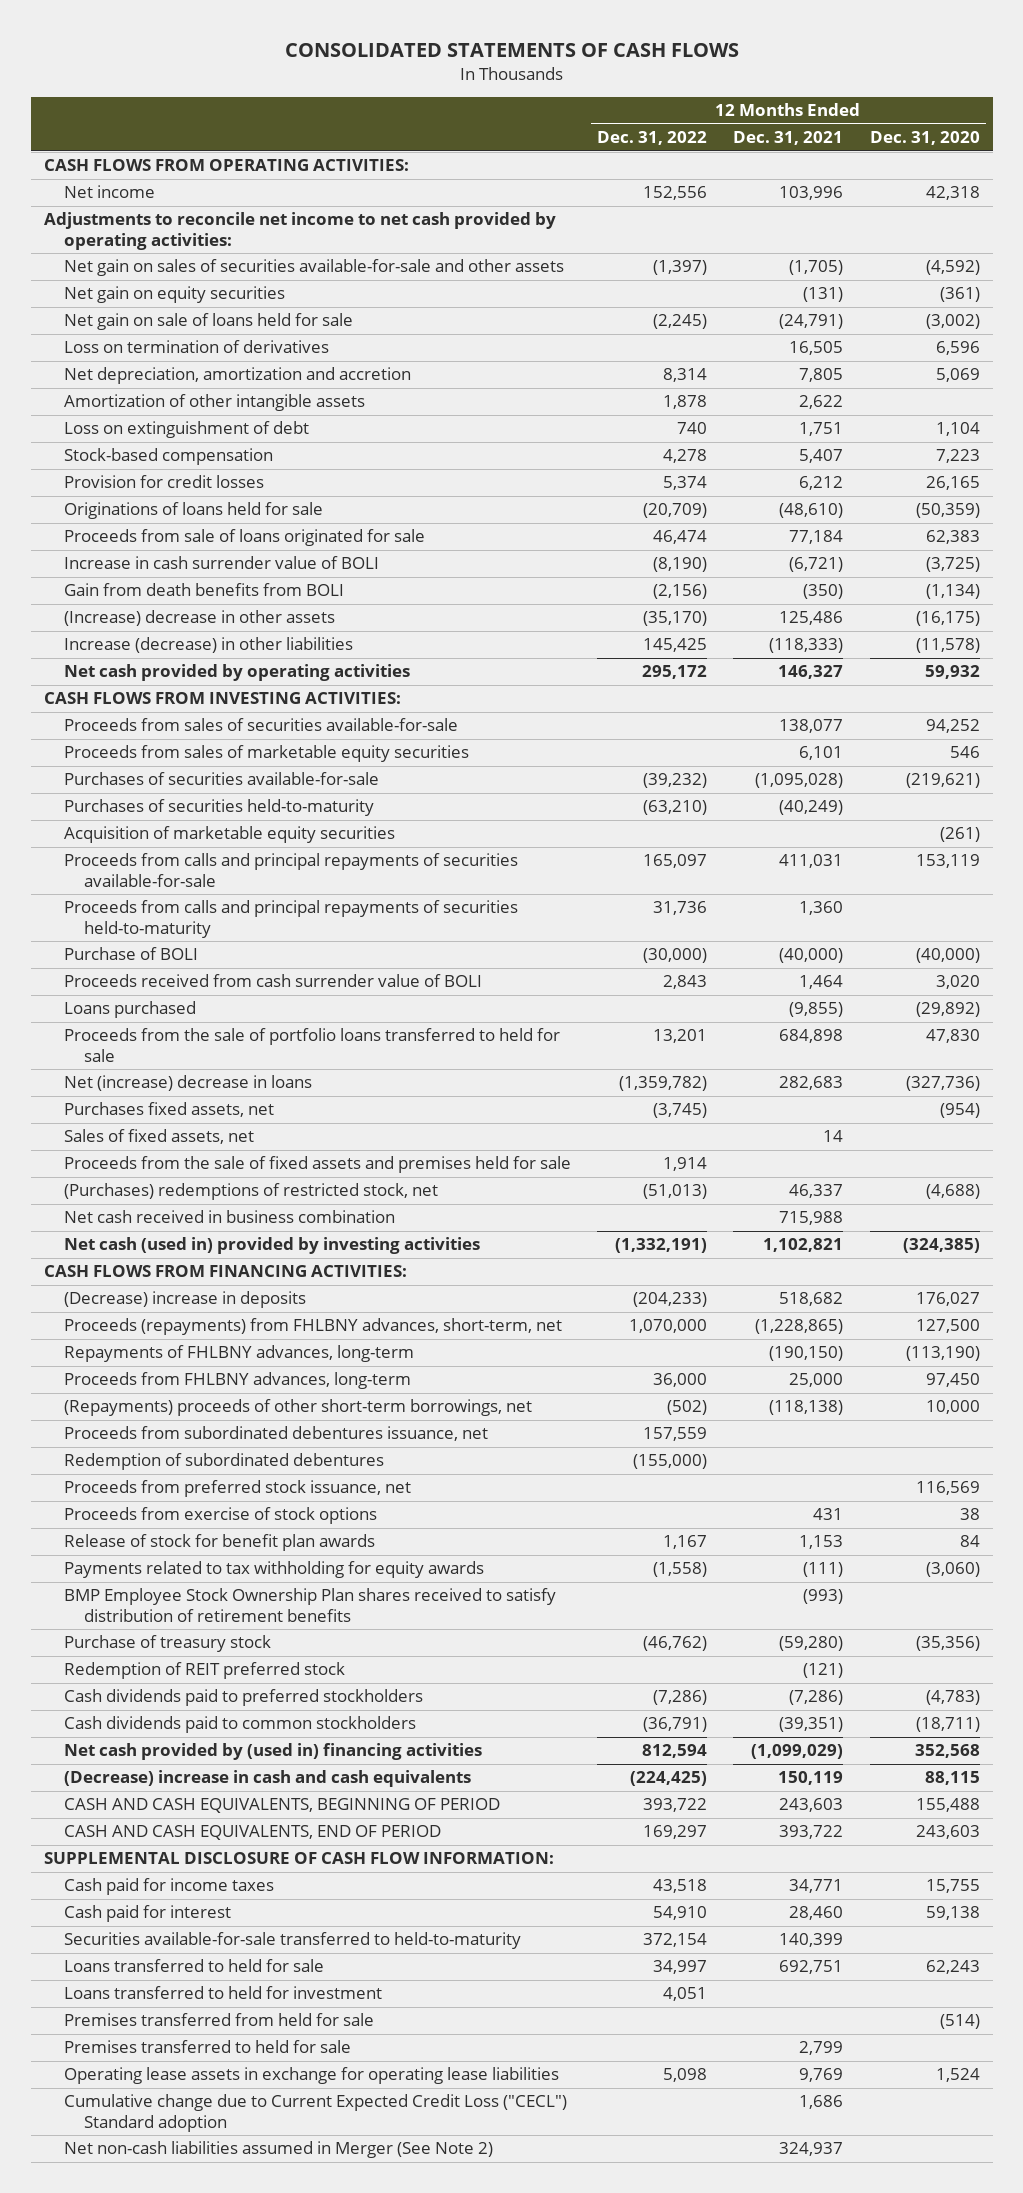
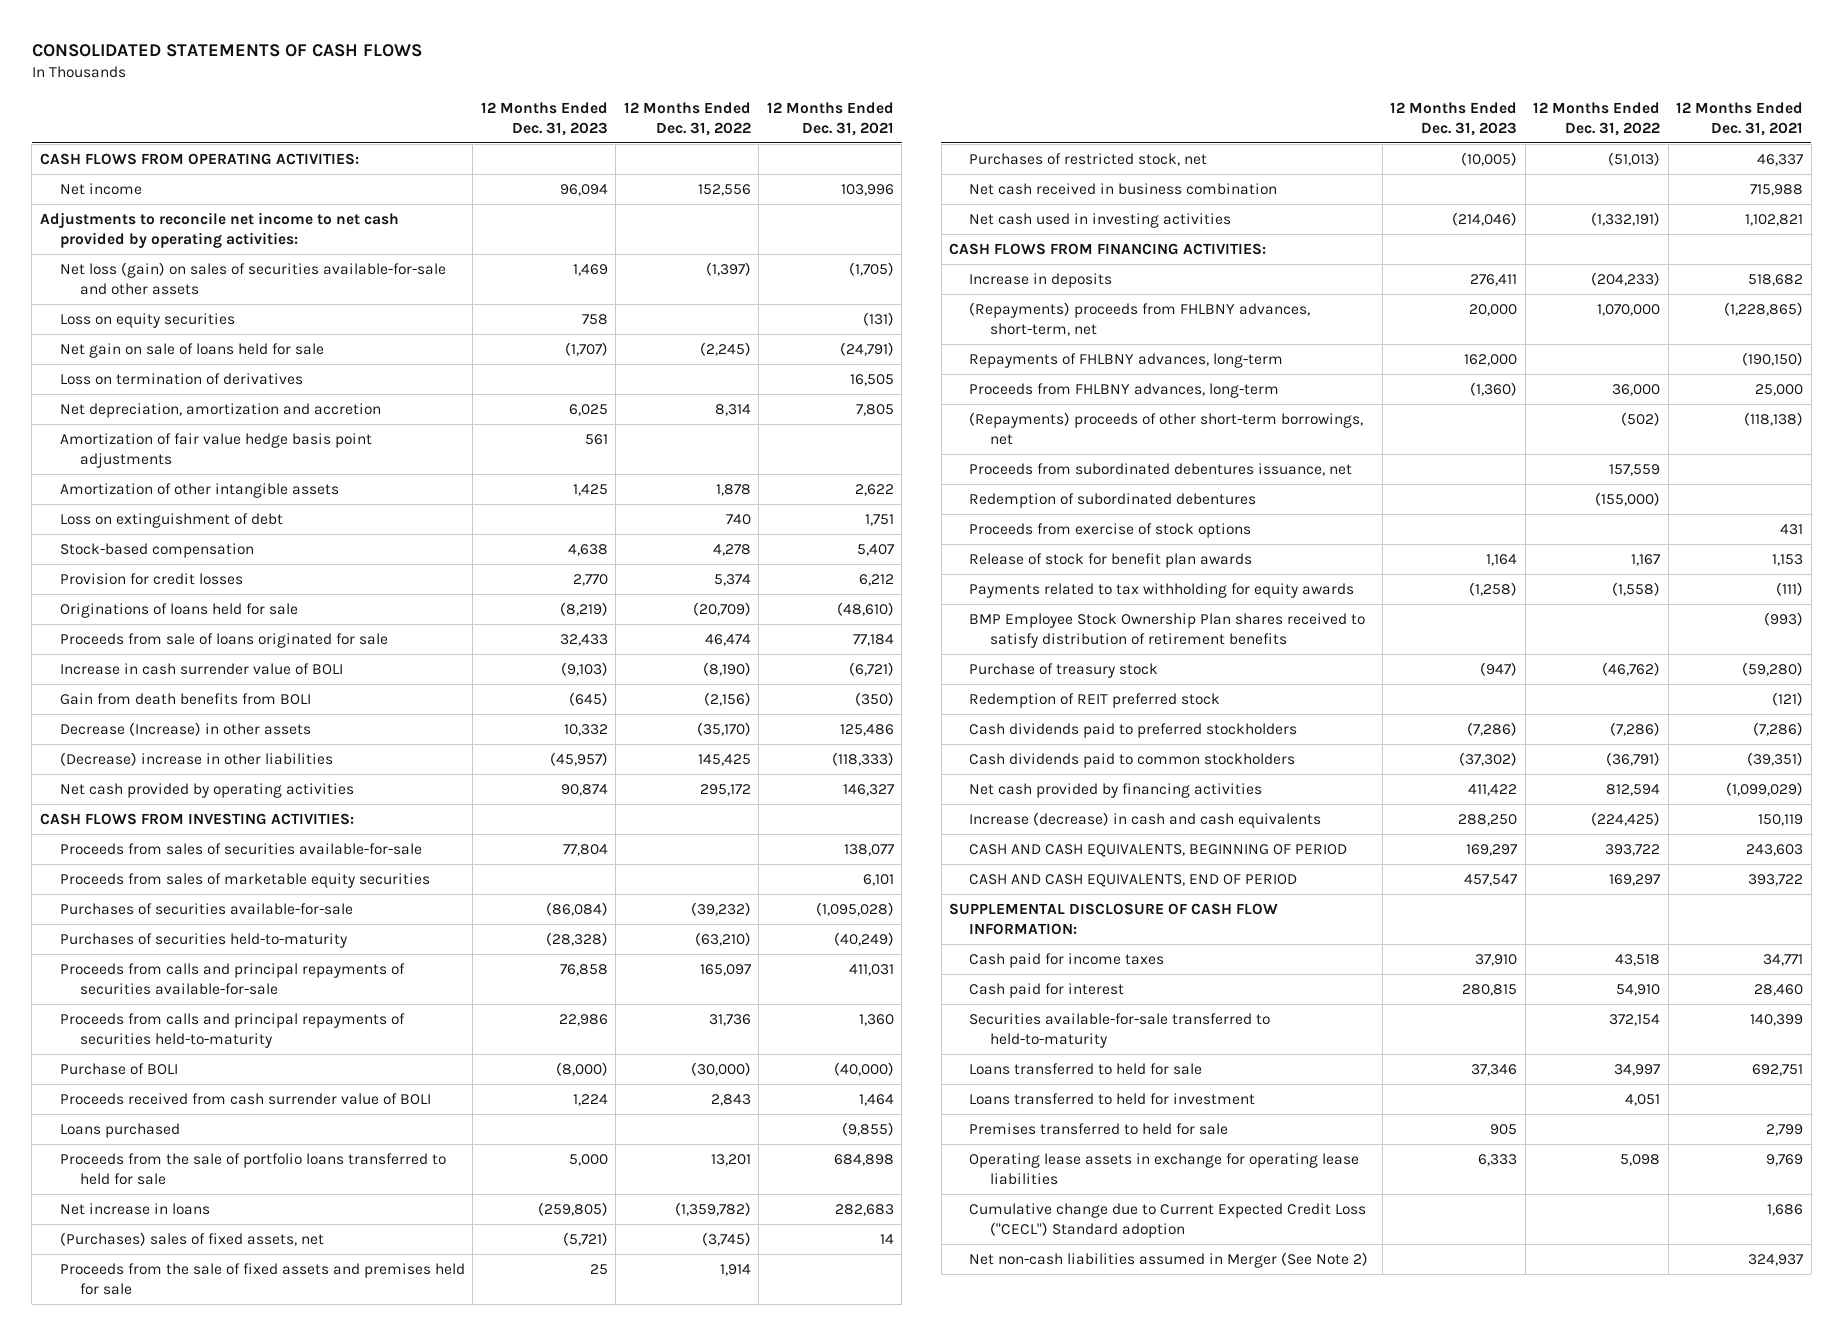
- | 12 Months Ended Dec. 31, 2022 | 12 Months Ended Dec. 31, 2021 | 12 Months Ended Dec. 31, 2020
+ | 12 Months Ended Dec. 31, 2023 | 12 Months Ended Dec. 31, 2022 | 12 Months Ended Dec. 31, 2021
- Net gain on sales of securities available-for-sale and other assets | (1,397) | (1,705) | (4,592)
- Net gain on equity securities | | (131) | (361)
+ Net loss (gain) on sales of securities available-for-sale and other assets | 1,469 | (1,397) | (1,705)
+ Loss on equity securities | 758 | | (131)
+ Amortization of fair value hedge basis point adjustments | 561 | |
- (Increase) decrease in other assets | (35,170) | 125,486 | (16,175)
- Increase (decrease) in other liabilities | 145,425 | (118,333) | (11,578)
+ Decrease (Increase) in other assets | 10,332 | (35,170) | 125,486
+ (Decrease) increase in other liabilities | (45,957) | 145,425 | (118,333)
- Acquisition of marketable equity securities | | | (261)
- Net (increase) decrease in loans | (1,359,782) | 282,683 | (327,736)
- Purchases fixed assets, net | (3,745) | | (954)
- Sales of fixed assets, net | | 14 |
+ Net increase in loans | (259,805) | (1,359,782) | 282,683
+ (Purchases) sales of fixed assets, net | (5,721) | (3,745) | 14
- (Purchases) redemptions of restricted stock, net | (51,013) | 46,337 | (4,688)
+ Purchases of restricted stock, net | (10,005) | (51,013) | 46,337
- Net cash (used in) provided by investing activities | (1,332,191) | 1,102,821 | (324,385)
+ Net cash used in investing activities | (214,046) | (1,332,191) | 1,102,821
- (Decrease) increase in deposits | (204,233) | 518,682 | 176,027
- Proceeds (repayments) from FHLBNY advances, short-term, net | 1,070,000 | (1,228,865) | 127,500
+ Increase in deposits | 276,411 | (204,233) | 518,682
+ (Repayments) proceeds from FHLBNY advances, short-term, net | 20,000 | 1,070,000 | (1,228,865)
- Proceeds from preferred stock issuance, net | | | 116,569
- Net cash provided by (used in) financing activities | 812,594 | (1,099,029) | 352,568
- (Decrease) increase in cash and cash equivalents | (224,425) | 150,119 | 88,115
+ Net cash provided by financing activities | 411,422 | 812,594 | (1,099,029)
+ Increase (decrease) in cash and cash equivalents | 288,250 | (224,425) | 150,119
- Premises transferred from held for sale | | | (514)

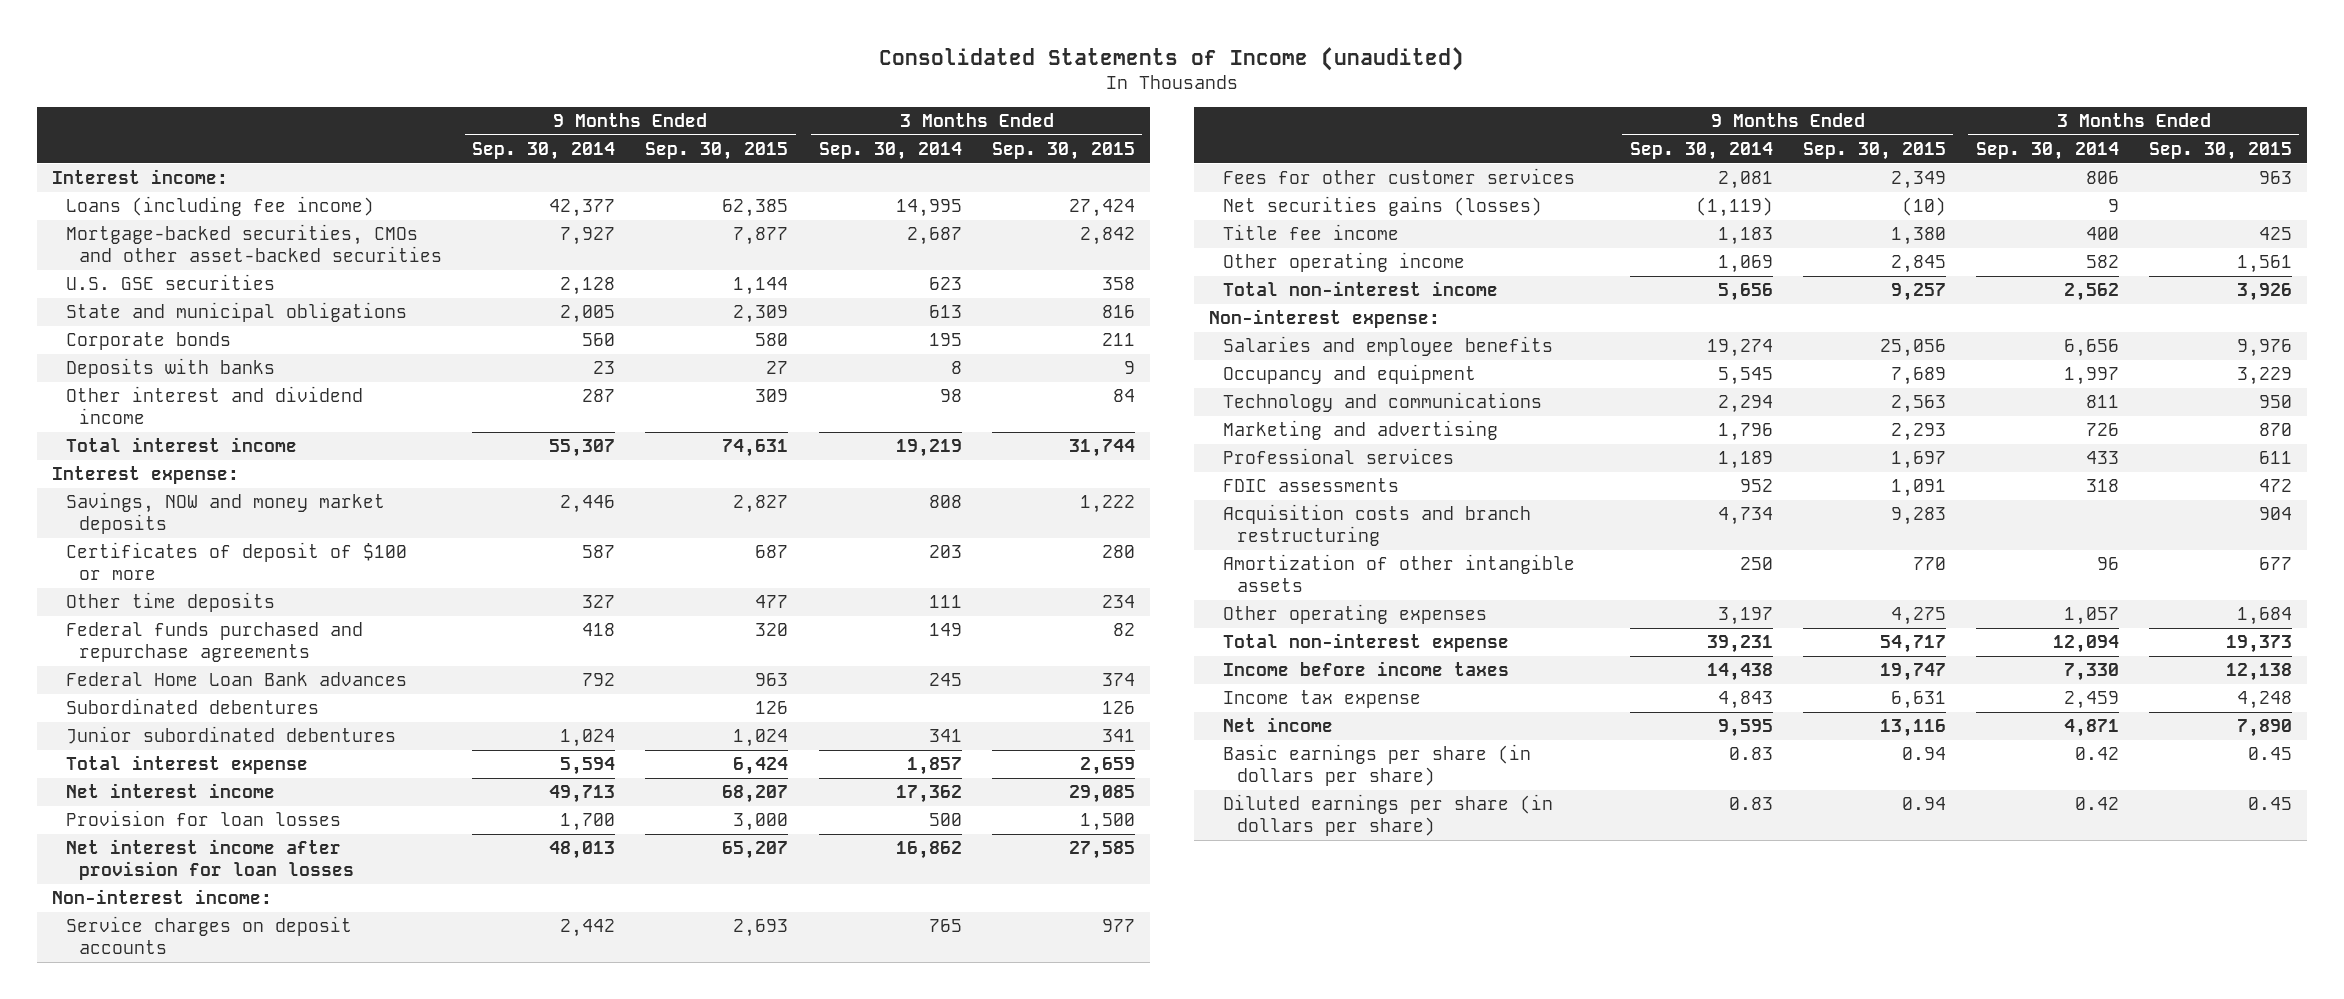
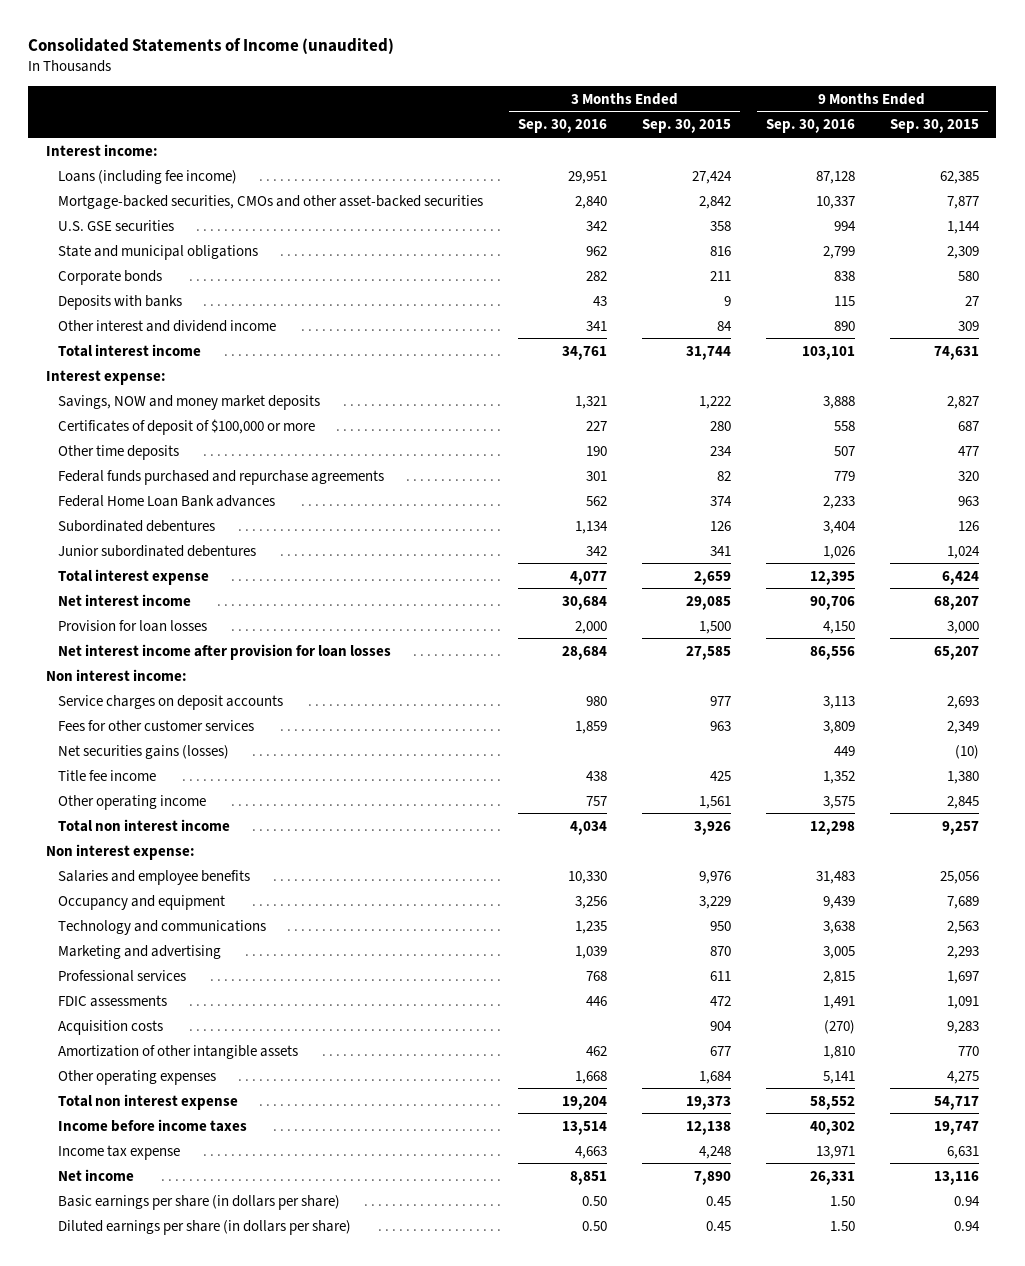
- | 9 Months Ended Sep. 30, 2014 | 9 Months Ended Sep. 30, 2015 | 3 Months Ended Sep. 30, 2014 | 3 Months Ended Sep. 30, 2015
+ | 3 Months Ended Sep. 30, 2016 | 3 Months Ended Sep. 30, 2015 | 9 Months Ended Sep. 30, 2016 | 9 Months Ended Sep. 30, 2015
- Certificates of deposit of $100 or more | 587 | 687 | 203 | 280
+ Certificates of deposit of $100,000 or more | 227 | 280 | 558 | 687
- Non-interest income:
+ Non interest income:
- Total non-interest income | 5,656 | 9,257 | 2,562 | 3,926
- Non-interest expense:
+ Total non interest income | 4,034 | 3,926 | 12,298 | 9,257
+ Non interest expense:
- Acquisition costs and branch restructuring | 4,734 | 9,283 | | 904
+ Acquisition costs | | 904 | (270) | 9,283
- Total non-interest expense | 39,231 | 54,717 | 12,094 | 19,373
+ Total non interest expense | 19,204 | 19,373 | 58,552 | 54,717

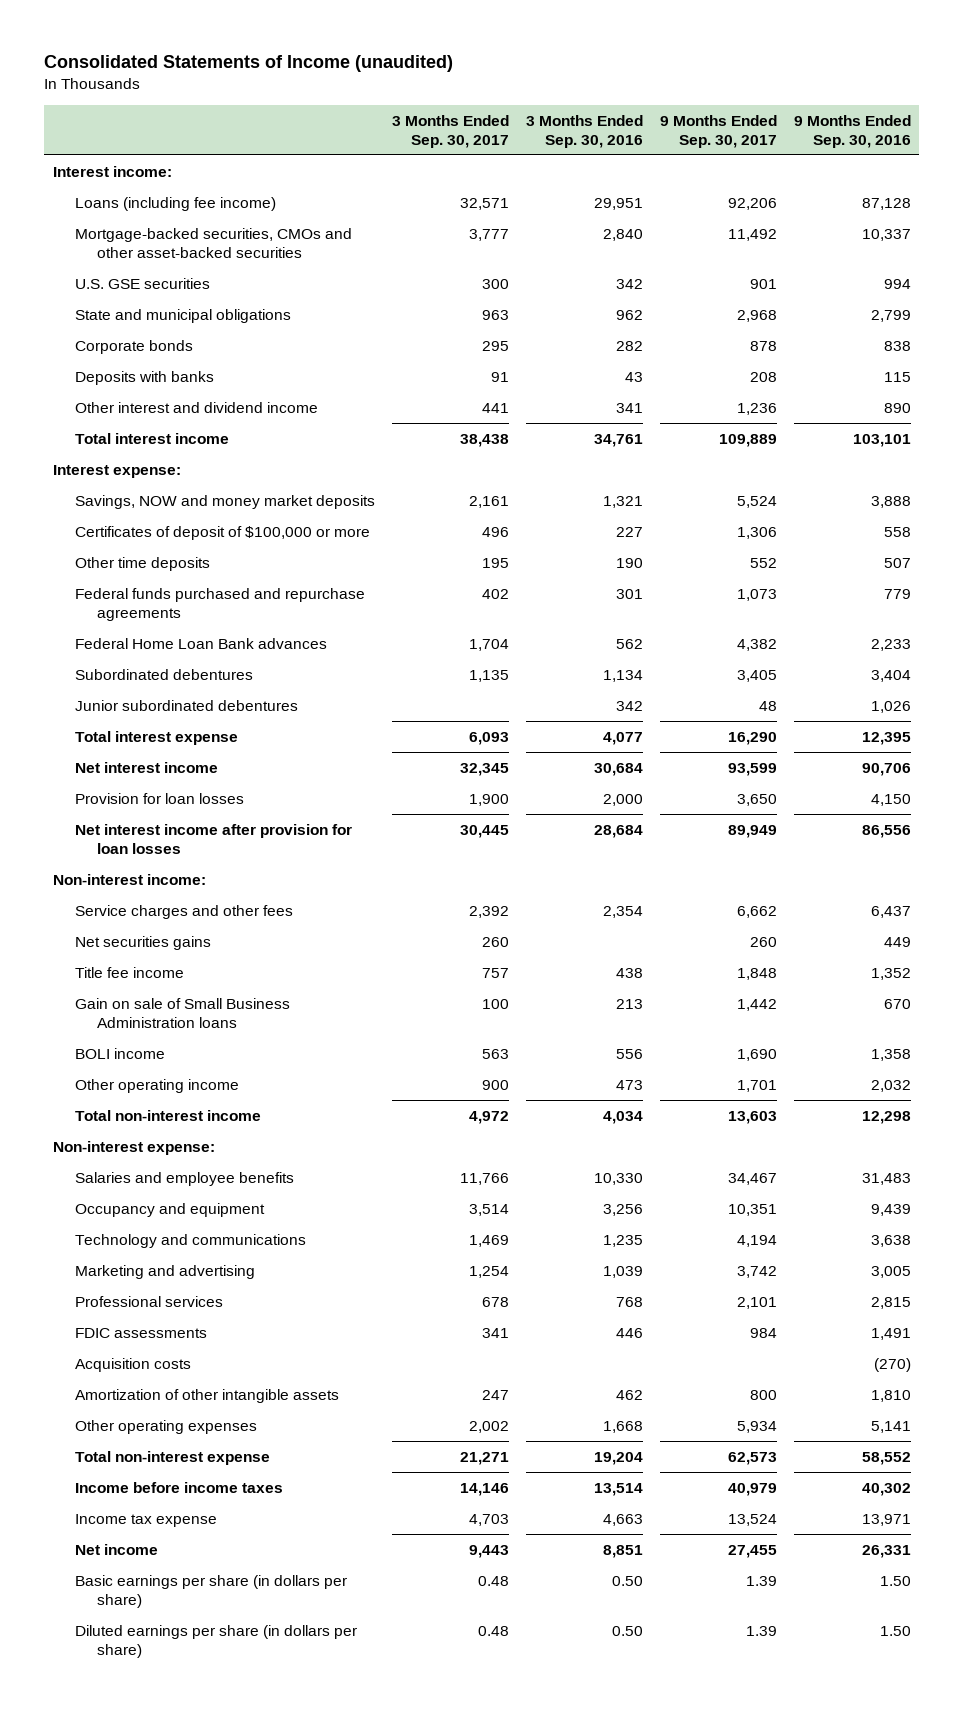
- | 3 Months Ended Sep. 30, 2016 | 3 Months Ended Sep. 30, 2015 | 9 Months Ended Sep. 30, 2016 | 9 Months Ended Sep. 30, 2015
+ | 3 Months Ended Sep. 30, 2017 | 3 Months Ended Sep. 30, 2016 | 9 Months Ended Sep. 30, 2017 | 9 Months Ended Sep. 30, 2016
- Non interest income:
- Service charges on deposit accounts | 980 | 977 | 3,113 | 2,693
- Fees for other customer services | 1,859 | 963 | 3,809 | 2,349
- Net securities gains (losses) | | | 449 | (10)
+ Non-interest income:
+ Service charges and other fees | 2,392 | 2,354 | 6,662 | 6,437
+ Net securities gains | 260 | | 260 | 449
- Other operating income | 757 | 1,561 | 3,575 | 2,845
- Total non interest income | 4,034 | 3,926 | 12,298 | 9,257
- Non interest expense:
+ Gain on sale of Small Business Administration loans | 100 | 213 | 1,442 | 670
+ BOLI income | 563 | 556 | 1,690 | 1,358
+ Other operating income | 900 | 473 | 1,701 | 2,032
+ Total non-interest income | 4,972 | 4,034 | 13,603 | 12,298
+ Non-interest expense:
- Total non interest expense | 19,204 | 19,373 | 58,552 | 54,717
+ Total non-interest expense | 21,271 | 19,204 | 62,573 | 58,552

